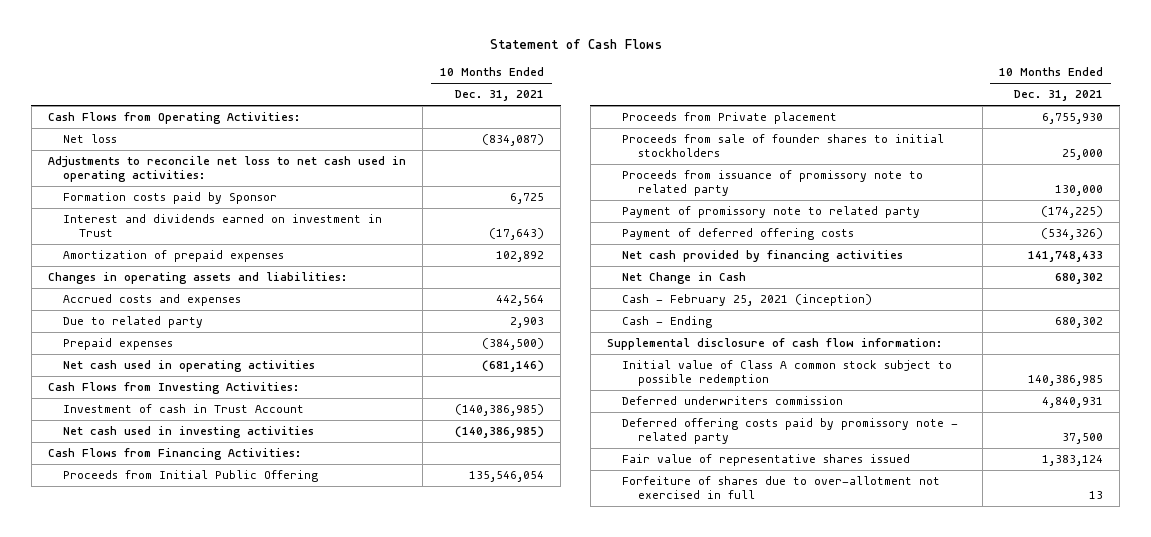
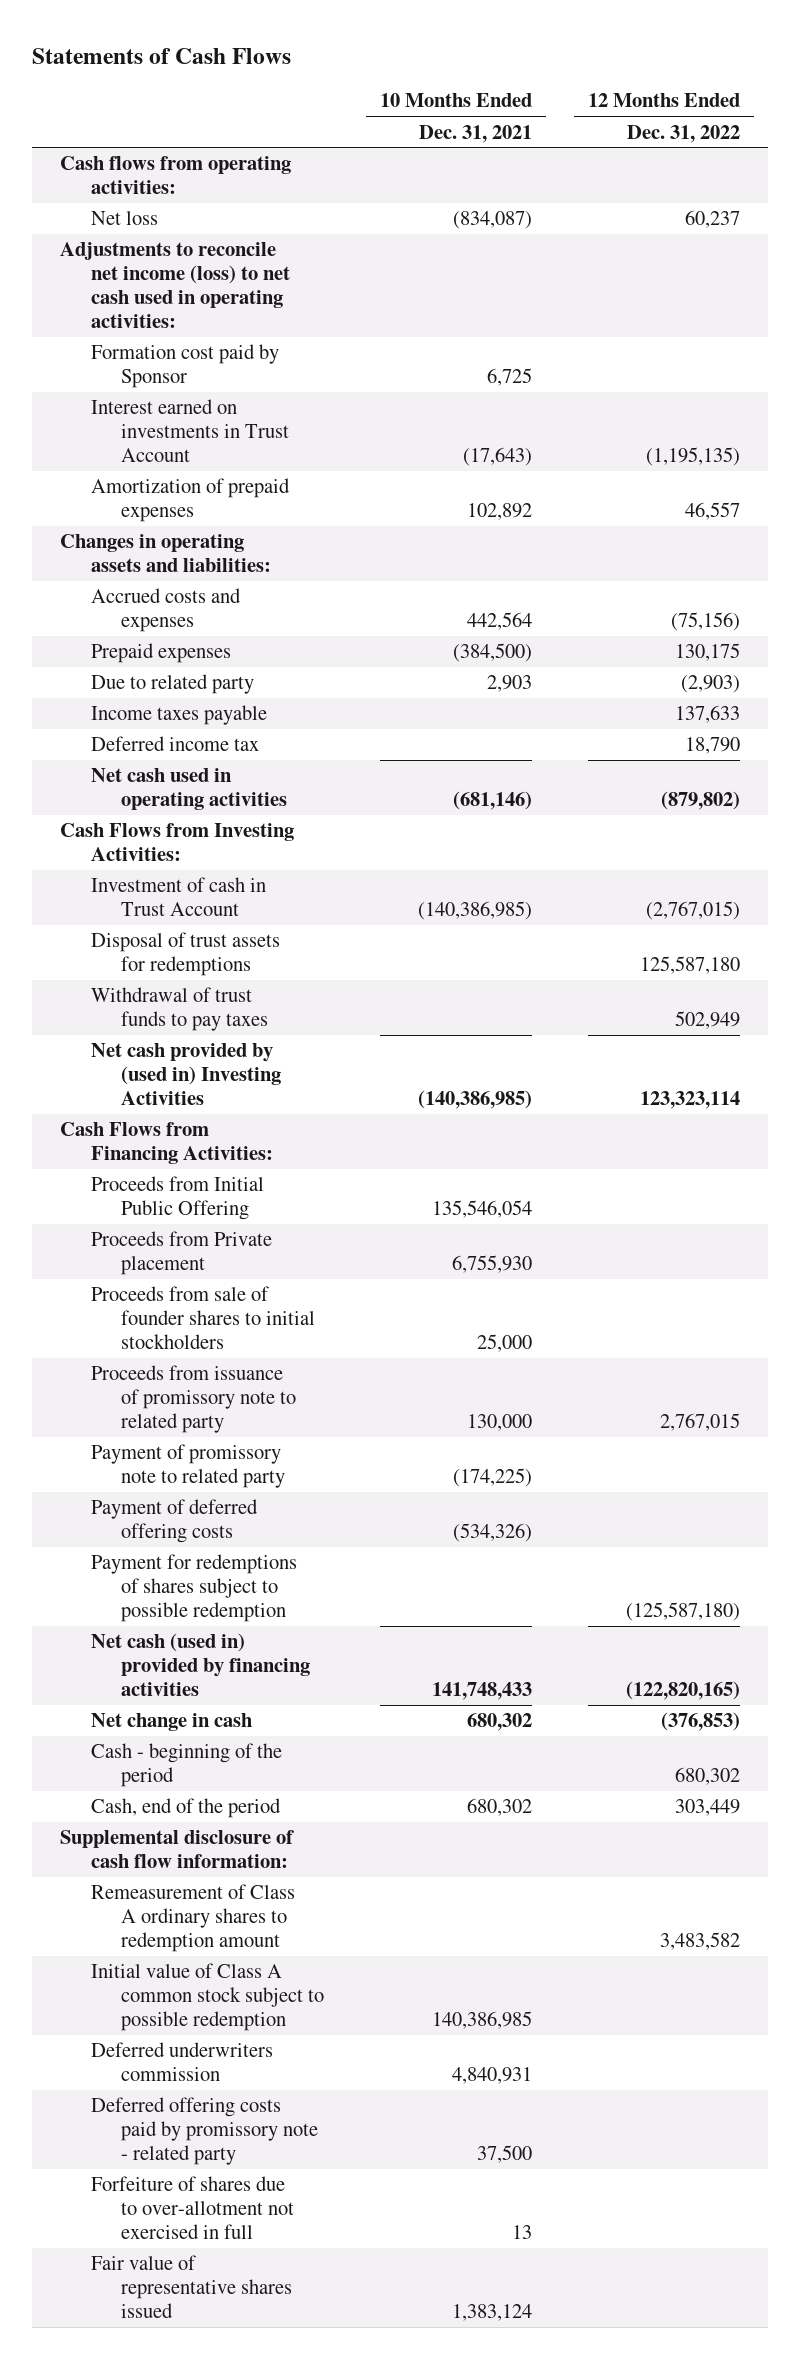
- Statement of Cash Flows
+ Statements of Cash Flows
- | 10 Months Ended Dec. 31, 2021
+ | 10 Months Ended Dec. 31, 2021 | 12 Months Ended Dec. 31, 2022
- Cash Flows from Operating Activities:
+ Cash flows from operating activities:
- Adjustments to reconcile net loss to net cash used in operating activities:
- Formation costs paid by Sponsor | 6,725
- Interest and dividends earned on investment in Trust | (17,643)
+ Adjustments to reconcile net income (loss) to net cash used in operating activities:
+ Formation cost paid by Sponsor | 6,725 |
+ Interest earned on investments in Trust Account | (17,643) | (1,195,135)
moved down: Due to related party | 2,903 | (2,903)
+ Income taxes payable | | 137,633
+ Deferred income tax | | 18,790
- Net cash used in investing activities | (140,386,985)
+ Disposal of trust assets for redemptions | | 125,587,180
+ Withdrawal of trust funds to pay taxes | | 502,949
+ Net cash provided by (used in) Investing Activities | (140,386,985) | 123,323,114
- Net cash provided by financing activities | 141,748,433
- Net Change in Cash | 680,302
- Cash - February 25, 2021 (inception)
- Cash - Ending | 680,302
+ Payment for redemptions of shares subject to possible redemption | | (125,587,180)
+ Net cash (used in) provided by financing activities | 141,748,433 | (122,820,165)
+ Net change in cash | 680,302 | (376,853)
+ Cash - beginning of the period | | 680,302
+ Cash, end of the period | 680,302 | 303,449
+ Remeasurement of Class A ordinary shares to redemption amount | | 3,483,582
moved down: Fair value of representative shares issued | 1,383,124 |

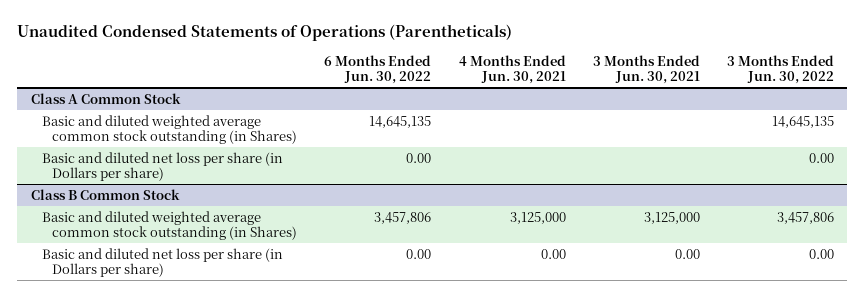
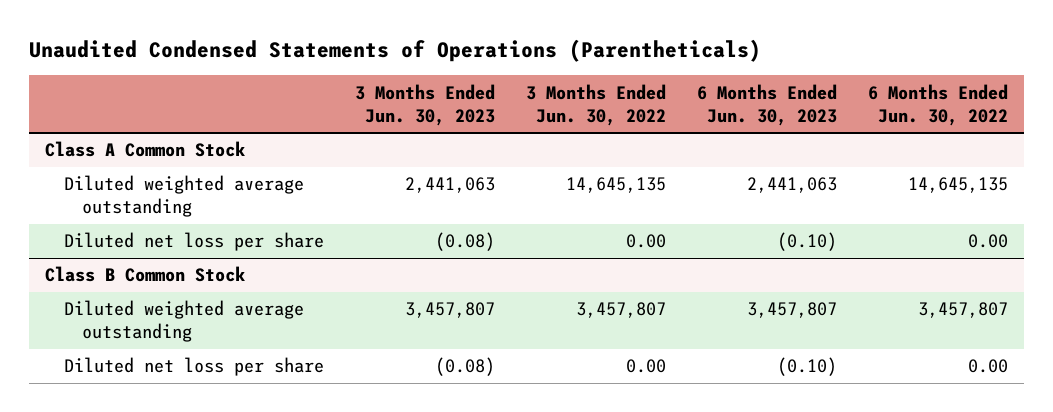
- | 6 Months Ended Jun. 30, 2022 | 4 Months Ended Jun. 30, 2021 | 3 Months Ended Jun. 30, 2021 | 3 Months Ended Jun. 30, 2022
+ | 3 Months Ended Jun. 30, 2023 | 3 Months Ended Jun. 30, 2022 | 6 Months Ended Jun. 30, 2023 | 6 Months Ended Jun. 30, 2022
@ Class A Common Stock
- Basic and diluted weighted average common stock outstanding (in Shares) | 14,645,135 | | | 14,645,135
- Basic and diluted net loss per share (in Dollars per share) | 0.00 | | | 0.00
+ Diluted weighted average outstanding | 2,441,063 | 14,645,135 | 2,441,063 | 14,645,135
+ Diluted net loss per share | (0.08) | 0.00 | (0.10) | 0.00
@ Class B Common Stock
- Basic and diluted weighted average common stock outstanding (in Shares) | 3,457,806 | 3,125,000 | 3,125,000 | 3,457,806
- Basic and diluted net loss per share (in Dollars per share) | 0.00 | 0.00 | 0.00 | 0.00
+ Diluted weighted average outstanding | 3,457,807 | 3,457,807 | 3,457,807 | 3,457,807
+ Diluted net loss per share | (0.08) | 0.00 | (0.10) | 0.00

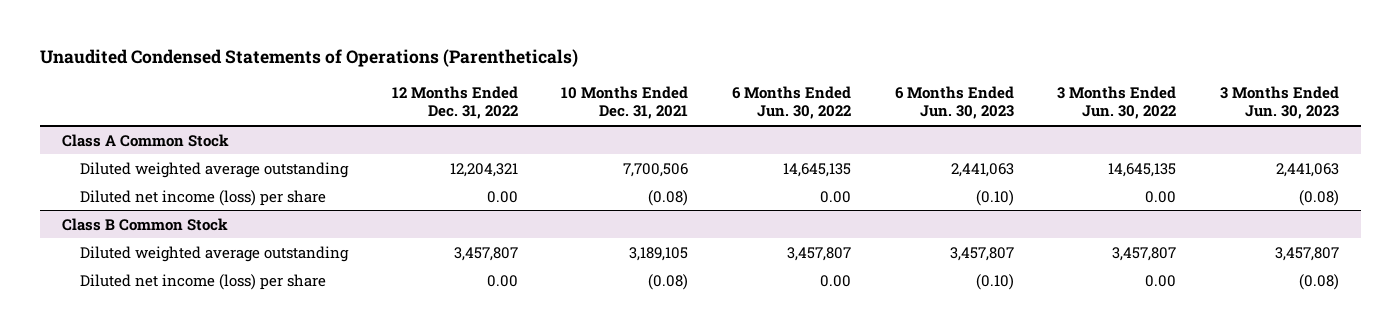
- | 3 Months Ended Jun. 30, 2023 | 3 Months Ended Jun. 30, 2022 | 6 Months Ended Jun. 30, 2023 | 6 Months Ended Jun. 30, 2022
+ | 12 Months Ended Dec. 31, 2022 | 10 Months Ended Dec. 31, 2021 | 6 Months Ended Jun. 30, 2022 | 6 Months Ended Jun. 30, 2023 | 3 Months Ended Jun. 30, 2022 | 3 Months Ended Jun. 30, 2023
@ Class A Common Stock
- Diluted net loss per share | (0.08) | 0.00 | (0.10) | 0.00
+ Diluted net income (loss) per share | 0.00 | (0.08) | 0.00 | (0.10) | 0.00 | (0.08)
@ Class B Common Stock
- Diluted net loss per share | (0.08) | 0.00 | (0.10) | 0.00
+ Diluted net income (loss) per share | 0.00 | (0.08) | 0.00 | (0.10) | 0.00 | (0.08)

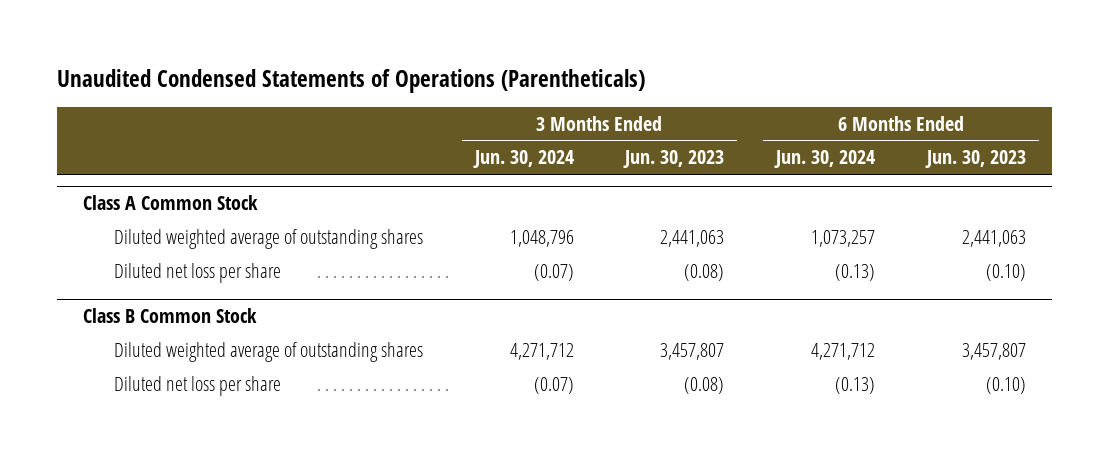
- | 12 Months Ended Dec. 31, 2022 | 10 Months Ended Dec. 31, 2021 | 6 Months Ended Jun. 30, 2022 | 6 Months Ended Jun. 30, 2023 | 3 Months Ended Jun. 30, 2022 | 3 Months Ended Jun. 30, 2023
+ | 3 Months Ended Jun. 30, 2024 | 3 Months Ended Jun. 30, 2023 | 6 Months Ended Jun. 30, 2024 | 6 Months Ended Jun. 30, 2023
@ Class A Common Stock
- Diluted weighted average outstanding | 12,204,321 | 7,700,506 | 14,645,135 | 2,441,063 | 14,645,135 | 2,441,063
- Diluted net income (loss) per share | 0.00 | (0.08) | 0.00 | (0.10) | 0.00 | (0.08)
+ Diluted weighted average of outstanding shares | 1,048,796 | 2,441,063 | 1,073,257 | 2,441,063
+ Diluted net loss per share | (0.07) | (0.08) | (0.13) | (0.10)
@ Class B Common Stock
- Diluted weighted average outstanding | 3,457,807 | 3,189,105 | 3,457,807 | 3,457,807 | 3,457,807 | 3,457,807
- Diluted net income (loss) per share | 0.00 | (0.08) | 0.00 | (0.10) | 0.00 | (0.08)
+ Diluted weighted average of outstanding shares | 4,271,712 | 3,457,807 | 4,271,712 | 3,457,807
+ Diluted net loss per share | (0.07) | (0.08) | (0.13) | (0.10)

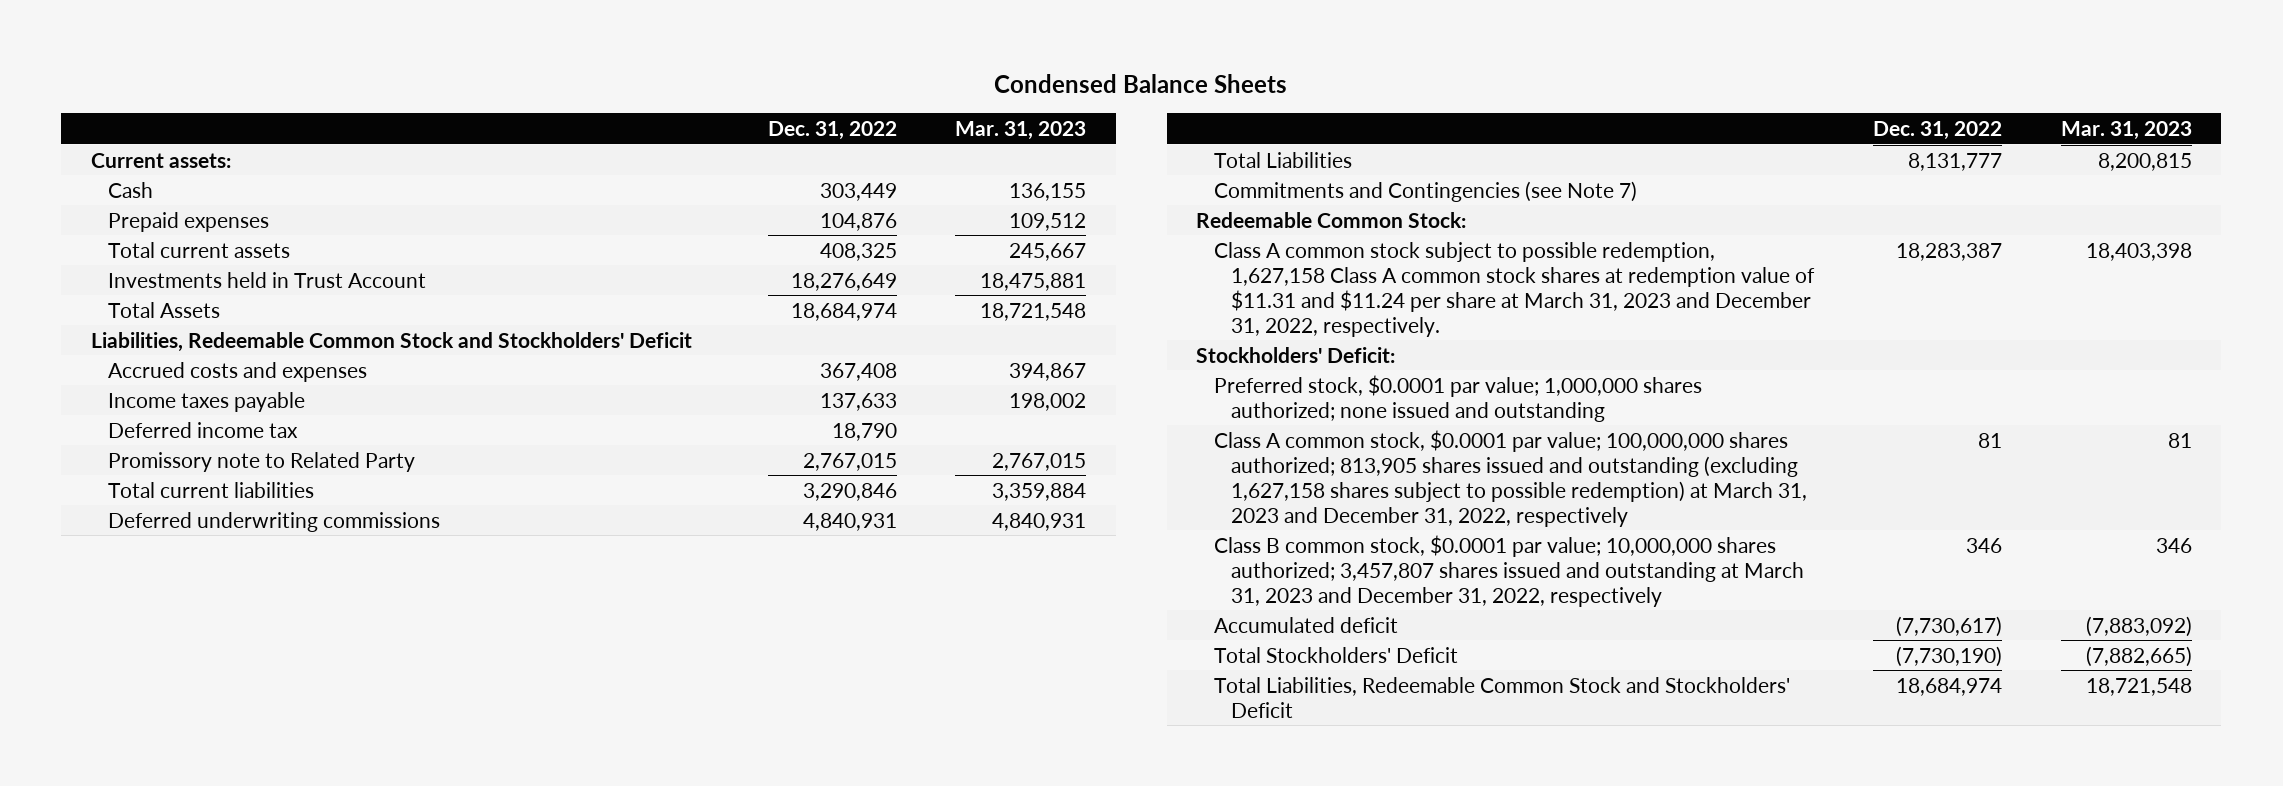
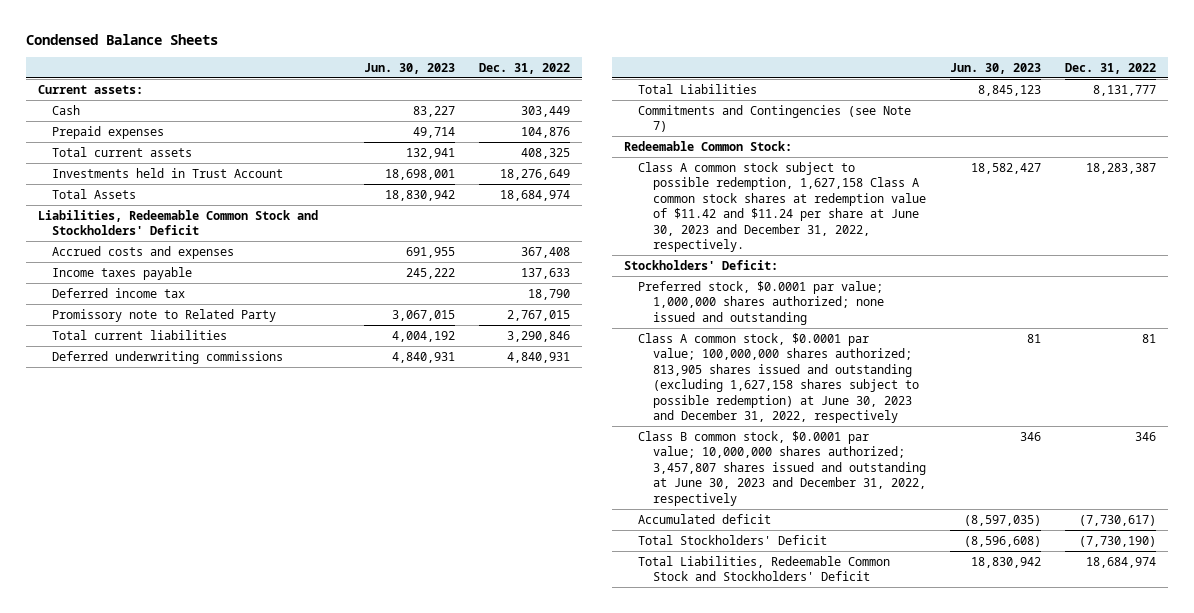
- | Dec. 31, 2022 | Mar. 31, 2023
+ | Jun. 30, 2023 | Dec. 31, 2022
- Class A common stock subject to possible redemption, 1,627,158 Class A common stock shares at redemption value of $11.31 and $11.24 per share at March 31, 2023 and December 31, 2022, respectively. | 18,283,387 | 18,403,398
+ Class A common stock subject to possible redemption, 1,627,158 Class A common stock shares at redemption value of $11.42 and $11.24 per share at June 30, 2023 and December 31, 2022, respectively. | 18,582,427 | 18,283,387
- Class A common stock, $0.0001 par value; 100,000,000 shares authorized; 813,905 shares issued and outstanding (excluding 1,627,158 shares subject to possible redemption) at March 31, 2023 and December 31, 2022, respectively | 81 | 81
- Class B common stock, $0.0001 par value; 10,000,000 shares authorized; 3,457,807 shares issued and outstanding at March 31, 2023 and December 31, 2022, respectively | 346 | 346
+ Class A common stock, $0.0001 par value; 100,000,000 shares authorized; 813,905 shares issued and outstanding (excluding 1,627,158 shares subject to possible redemption) at June 30, 2023 and December 31, 2022, respectively | 81 | 81
+ Class B common stock, $0.0001 par value; 10,000,000 shares authorized; 3,457,807 shares issued and outstanding at June 30, 2023 and December 31, 2022, respectively | 346 | 346

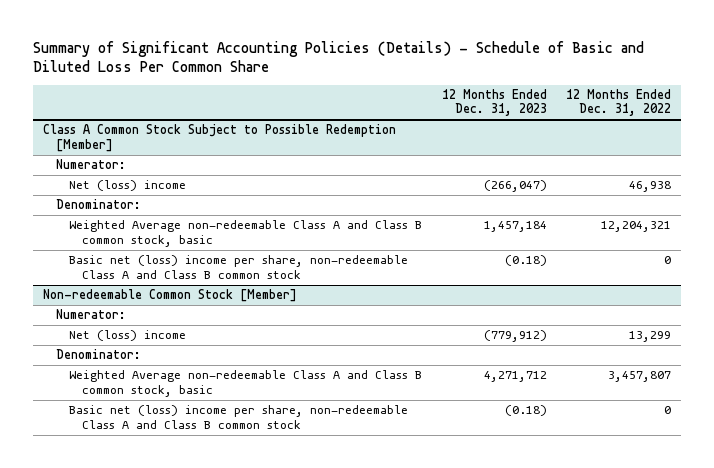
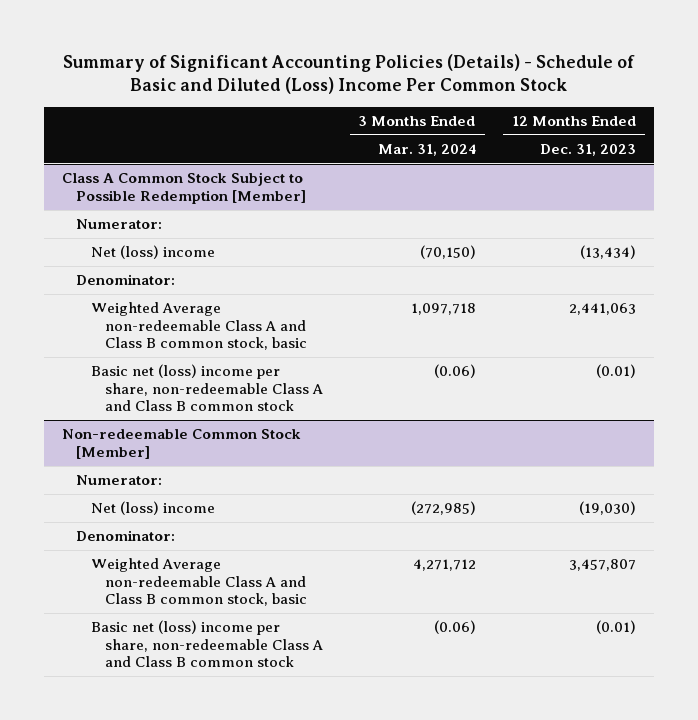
- Summary of Significant Accounting Policies (Details) - Schedule of Basic and Diluted Loss Per Common Share
+ Summary of Significant Accounting Policies (Details) - Schedule of Basic and Diluted (Loss) Income Per Common Stock
- | 12 Months Ended Dec. 31, 2023 | 12 Months Ended Dec. 31, 2022
+ | 3 Months Ended Mar. 31, 2024 | 12 Months Ended Dec. 31, 2023
@ Class A Common Stock Subject to Possible Redemption [Member]
- Net (loss) income | (266,047) | 46,938
+ Net (loss) income | (70,150) | (13,434)
- Weighted Average non-redeemable Class A and Class B common stock, basic | 1,457,184 | 12,204,321
- Basic net (loss) income per share, non-redeemable Class A and Class B common stock | (0.18) | 0
+ Weighted Average non-redeemable Class A and Class B common stock, basic | 1,097,718 | 2,441,063
+ Basic net (loss) income per share, non-redeemable Class A and Class B common stock | (0.06) | (0.01)
@ Non-redeemable Common Stock [Member]
- Net (loss) income | (779,912) | 13,299
+ Net (loss) income | (272,985) | (19,030)
- Weighted Average non-redeemable Class A and Class B common stock, basic | 4,271,712 | 3,457,807
- Basic net (loss) income per share, non-redeemable Class A and Class B common stock | (0.18) | 0
+ Weighted Average non-redeemable Class A and Class B common stock, basic | 4,271,712 | 3,457,807
+ Basic net (loss) income per share, non-redeemable Class A and Class B common stock | (0.06) | (0.01)

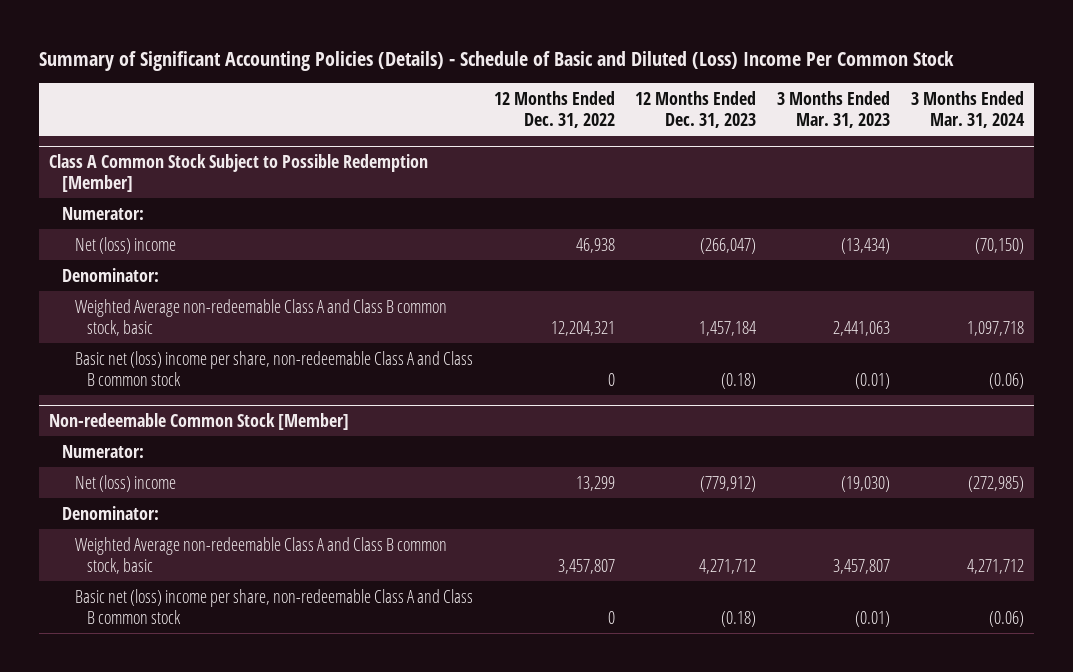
- | 3 Months Ended Mar. 31, 2024 | 12 Months Ended Dec. 31, 2023
+ | 12 Months Ended Dec. 31, 2022 | 12 Months Ended Dec. 31, 2023 | 3 Months Ended Mar. 31, 2023 | 3 Months Ended Mar. 31, 2024
@ Class A Common Stock Subject to Possible Redemption [Member]
- Net (loss) income | (70,150) | (13,434)
+ Net (loss) income | 46,938 | (266,047) | (13,434) | (70,150)
- Weighted Average non-redeemable Class A and Class B common stock, basic | 1,097,718 | 2,441,063
- Basic net (loss) income per share, non-redeemable Class A and Class B common stock | (0.06) | (0.01)
+ Weighted Average non-redeemable Class A and Class B common stock, basic | 12,204,321 | 1,457,184 | 2,441,063 | 1,097,718
+ Basic net (loss) income per share, non-redeemable Class A and Class B common stock | 0 | (0.18) | (0.01) | (0.06)
@ Non-redeemable Common Stock [Member]
- Net (loss) income | (272,985) | (19,030)
+ Net (loss) income | 13,299 | (779,912) | (19,030) | (272,985)
- Weighted Average non-redeemable Class A and Class B common stock, basic | 4,271,712 | 3,457,807
- Basic net (loss) income per share, non-redeemable Class A and Class B common stock | (0.06) | (0.01)
+ Weighted Average non-redeemable Class A and Class B common stock, basic | 3,457,807 | 4,271,712 | 3,457,807 | 4,271,712
+ Basic net (loss) income per share, non-redeemable Class A and Class B common stock | 0 | (0.18) | (0.01) | (0.06)

